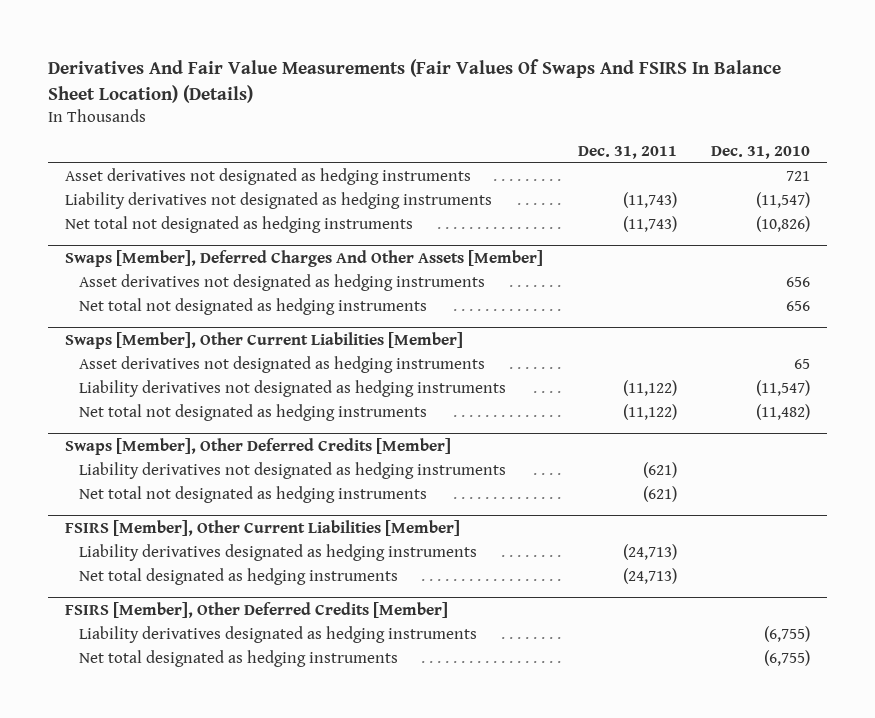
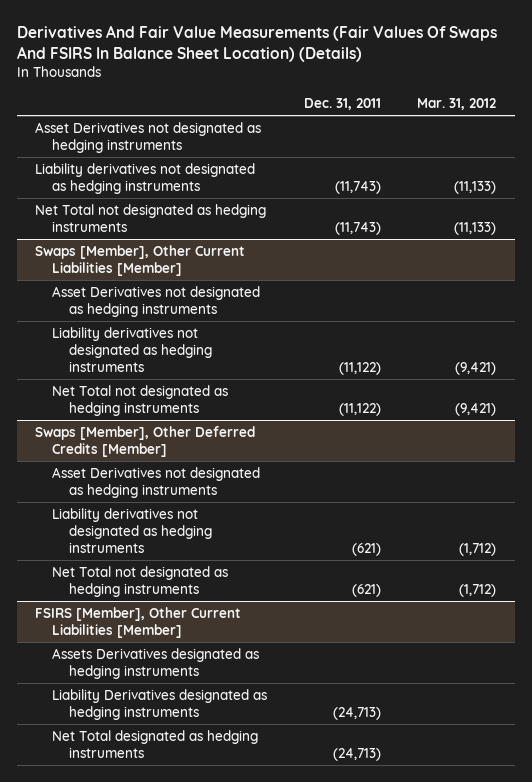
- | Dec. 31, 2011 | Dec. 31, 2010
+ | Dec. 31, 2011 | Mar. 31, 2012
- Asset derivatives not designated as hedging instruments | | 721
+ Asset Derivatives not designated as hedging instruments
- Net total not designated as hedging instruments | (11,743) | (10,826)
- Swaps [Member], Deferred Charges And Other Assets [Member]
- Asset derivatives not designated as hedging instruments | | 656
- Net total not designated as hedging instruments | | 656
+ Net Total not designated as hedging instruments | (11,743) | (11,133)
@ Swaps [Member], Other Current Liabilities [Member]
- Asset derivatives not designated as hedging instruments | | 65
+ Asset Derivatives not designated as hedging instruments
- Net total not designated as hedging instruments | (11,122) | (11,482)
+ Net Total not designated as hedging instruments | (11,122) | (9,421)
@ Swaps [Member], Other Deferred Credits [Member]
+ Asset Derivatives not designated as hedging instruments
- Net total not designated as hedging instruments | (621) |
+ Net Total not designated as hedging instruments | (621) | (1,712)
@ FSIRS [Member], Other Current Liabilities [Member]
- Liability derivatives designated as hedging instruments | (24,713) |
- Net total designated as hedging instruments | (24,713) |
- FSIRS [Member], Other Deferred Credits [Member]
- Liability derivatives designated as hedging instruments | | (6,755)
- Net total designated as hedging instruments | | (6,755)
@ FSIRS [Member], Other Current Liabilities [Member]
+ Assets Derivatives designated as hedging instruments
+ Liability Derivatives designated as hedging instruments | (24,713) |
+ Net Total designated as hedging instruments | (24,713) |

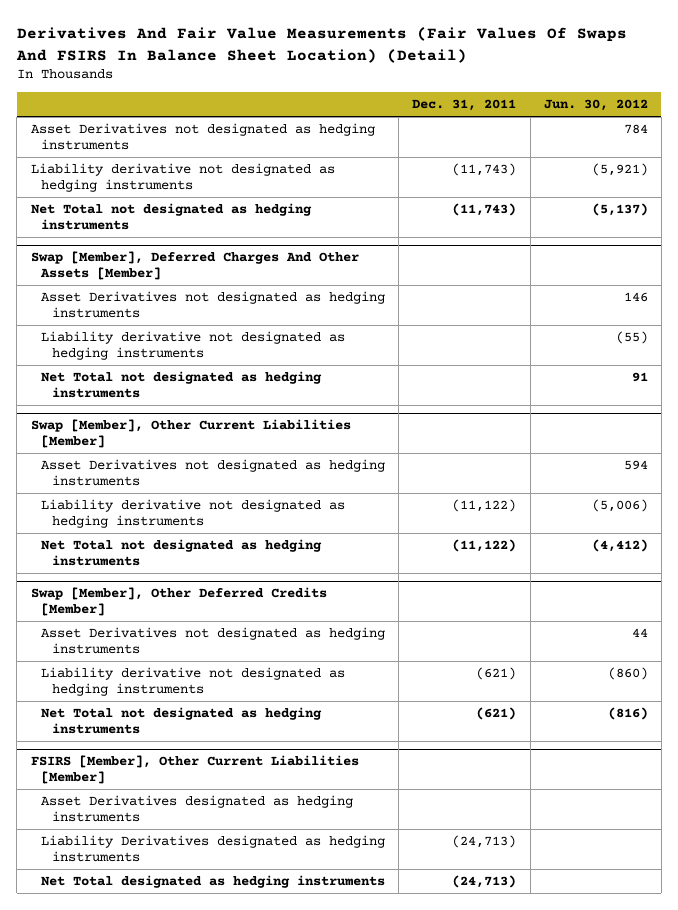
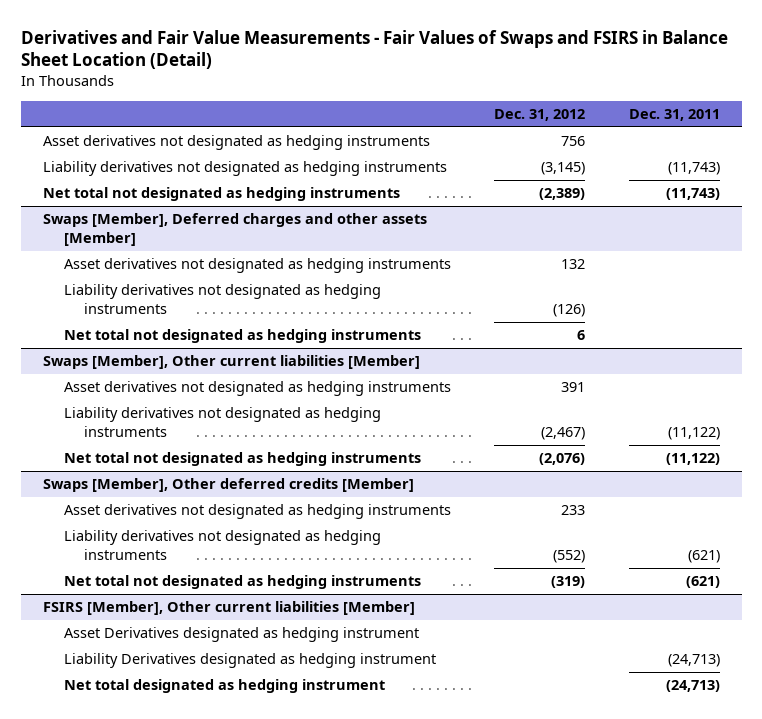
- Derivatives And Fair Value Measurements (Fair Values Of Swaps And FSIRS In Balance Sheet Location) (Detail)
+ Derivatives and Fair Value Measurements - Fair Values of Swaps and FSIRS in Balance Sheet Location (Detail)
- | Dec. 31, 2011 | Jun. 30, 2012
+ | Dec. 31, 2012 | Dec. 31, 2011
- Asset Derivatives not designated as hedging instruments | | 784
- Liability derivative not designated as hedging instruments | (11,743) | (5,921)
- Net Total not designated as hedging instruments | (11,743) | (5,137)
- Swap [Member], Deferred Charges And Other Assets [Member]
- Asset Derivatives not designated as hedging instruments | | 146
- Liability derivative not designated as hedging instruments | | (55)
- Net Total not designated as hedging instruments | | 91
- Swap [Member], Other Current Liabilities [Member]
- Asset Derivatives not designated as hedging instruments | | 594
- Liability derivative not designated as hedging instruments | (11,122) | (5,006)
- Net Total not designated as hedging instruments | (11,122) | (4,412)
- Swap [Member], Other Deferred Credits [Member]
- Asset Derivatives not designated as hedging instruments | | 44
- Liability derivative not designated as hedging instruments | (621) | (860)
- Net Total not designated as hedging instruments | (621) | (816)
- FSIRS [Member], Other Current Liabilities [Member]
- Asset Derivatives designated as hedging instruments
- Liability Derivatives designated as hedging instruments | (24,713) |
- Net Total designated as hedging instruments | (24,713) |
+ Asset derivatives not designated as hedging instruments | 756 |
+ Liability derivatives not designated as hedging instruments | (3,145) | (11,743)
+ Net total not designated as hedging instruments | (2,389) | (11,743)
+ Swaps [Member], Deferred charges and other assets [Member]
+ Asset derivatives not designated as hedging instruments | 132 |
+ Liability derivatives not designated as hedging instruments | (126) |
+ Net total not designated as hedging instruments | 6 |
+ Swaps [Member], Other current liabilities [Member]
+ Asset derivatives not designated as hedging instruments | 391 |
+ Liability derivatives not designated as hedging instruments | (2,467) | (11,122)
+ Net total not designated as hedging instruments | (2,076) | (11,122)
+ Swaps [Member], Other deferred credits [Member]
+ Asset derivatives not designated as hedging instruments | 233 |
+ Liability derivatives not designated as hedging instruments | (552) | (621)
+ Net total not designated as hedging instruments | (319) | (621)
+ FSIRS [Member], Other current liabilities [Member]
+ Asset Derivatives designated as hedging instrument
+ Liability Derivatives designated as hedging instrument | | (24,713)
+ Net total designated as hedging instrument | | (24,713)

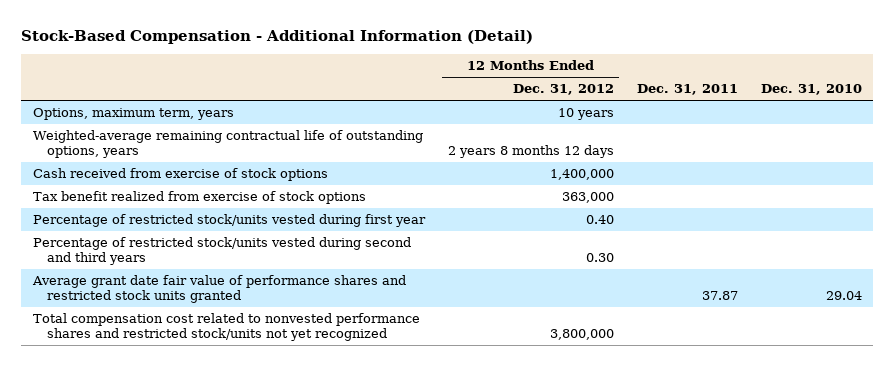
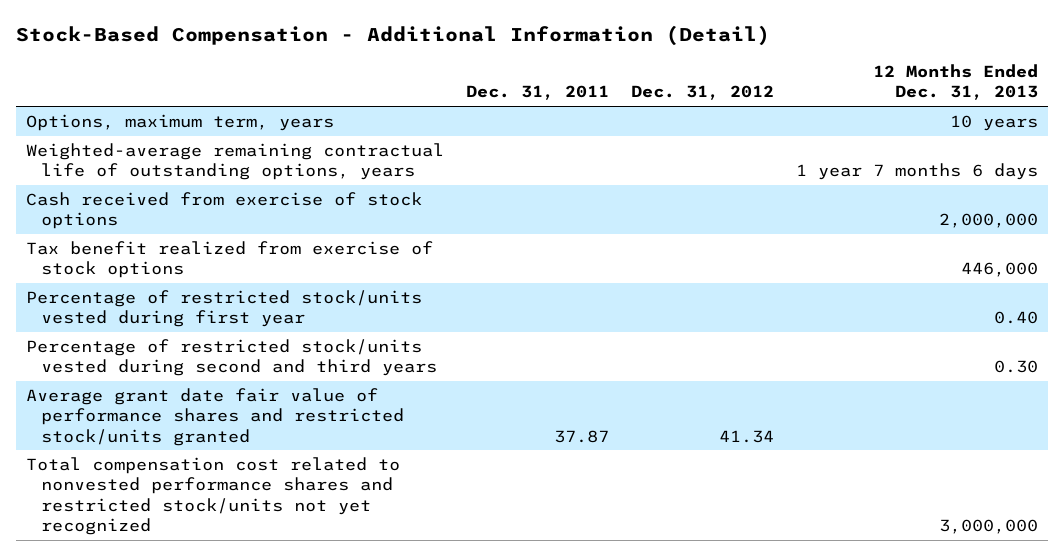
- | 12 Months Ended Dec. 31, 2012 | Dec. 31, 2011 | Dec. 31, 2010
+ | Dec. 31, 2011 | Dec. 31, 2012 | 12 Months Ended Dec. 31, 2013
- Average grant date fair value of performance shares and restricted stock units granted | | 37.87 | 29.04
+ Average grant date fair value of performance shares and restricted stock/units granted | 37.87 | 41.34 |

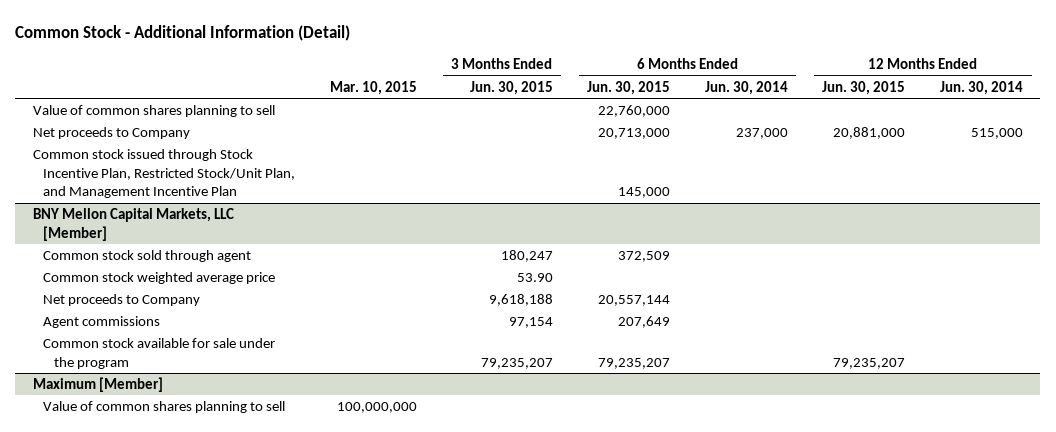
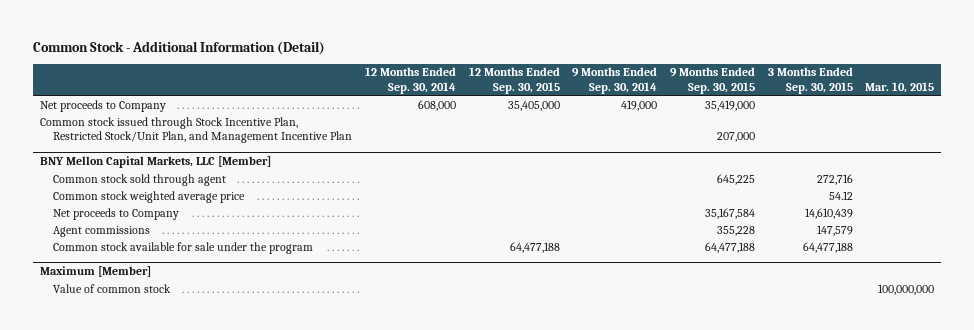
- | Mar. 10, 2015 | 3 Months Ended Jun. 30, 2015 | 6 Months Ended Jun. 30, 2015 | 6 Months Ended Jun. 30, 2014 | 12 Months Ended Jun. 30, 2015 | 12 Months Ended Jun. 30, 2014
+ | 12 Months Ended Sep. 30, 2014 | 12 Months Ended Sep. 30, 2015 | 9 Months Ended Sep. 30, 2014 | 9 Months Ended Sep. 30, 2015 | 3 Months Ended Sep. 30, 2015 | Mar. 10, 2015
- Value of common shares planning to sell | | | 22,760,000 | | |
@ Maximum [Member]
- Value of common shares planning to sell | 100,000,000 | | | | |
+ Value of common stock | | | | | | 100,000,000

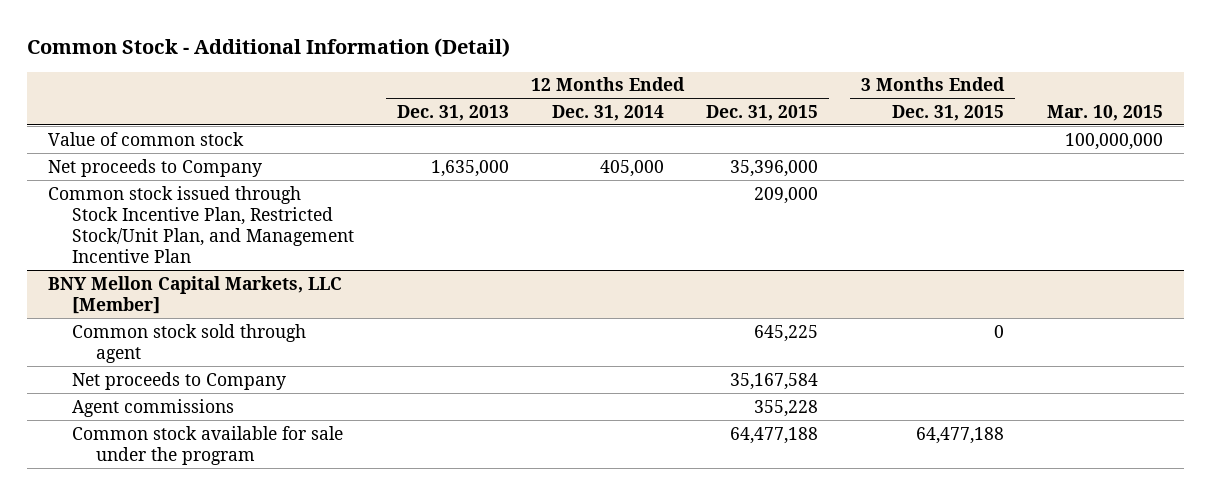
- | 12 Months Ended Sep. 30, 2014 | 12 Months Ended Sep. 30, 2015 | 9 Months Ended Sep. 30, 2014 | 9 Months Ended Sep. 30, 2015 | 3 Months Ended Sep. 30, 2015 | Mar. 10, 2015
+ | 12 Months Ended Dec. 31, 2013 | 12 Months Ended Dec. 31, 2014 | 12 Months Ended Dec. 31, 2015 | 3 Months Ended Dec. 31, 2015 | Mar. 10, 2015
+ Value of common stock | | | | | 100,000,000
@ BNY Mellon Capital Markets, LLC [Member]
- Common stock weighted average price | | | | | 54.12 |
- Maximum [Member]
- Value of common stock | | | | | | 100,000,000

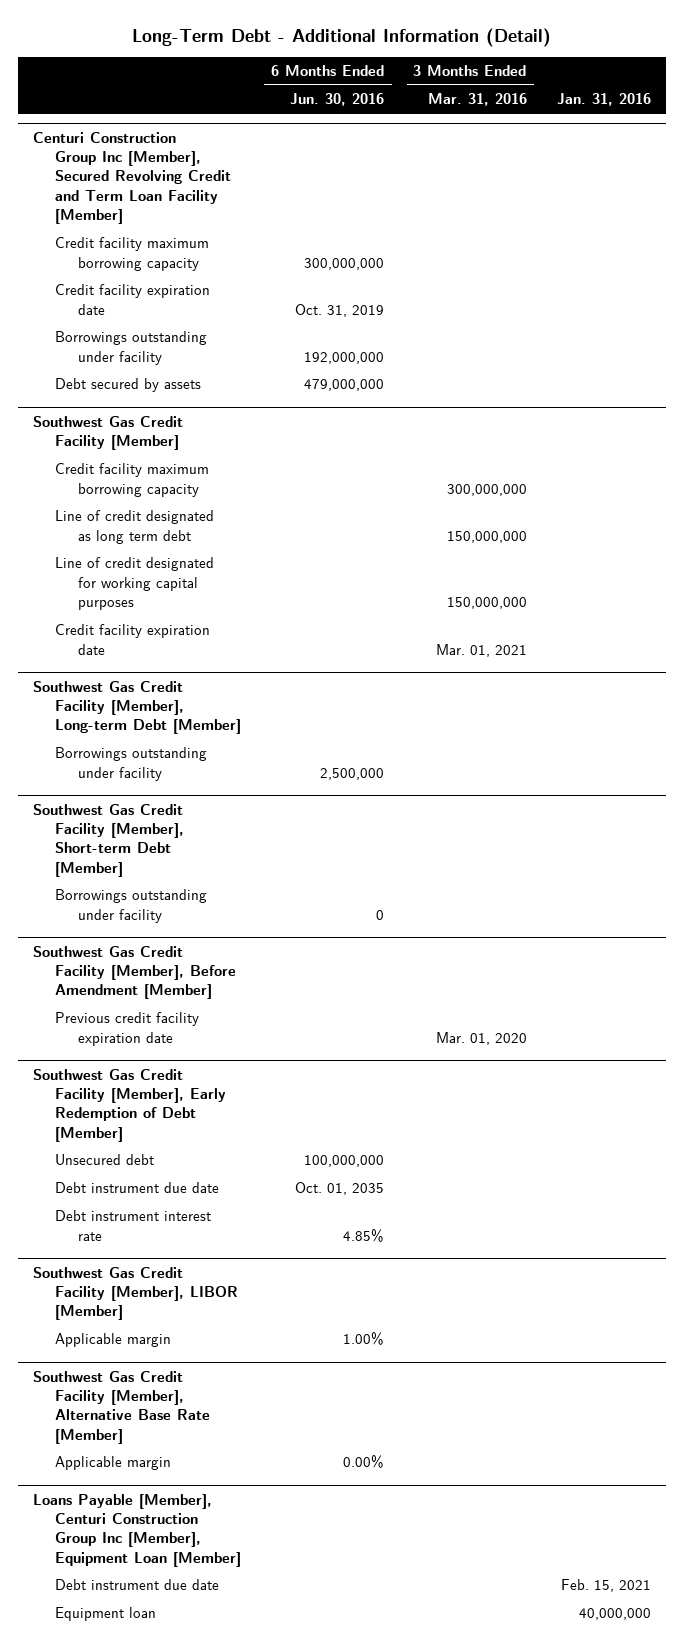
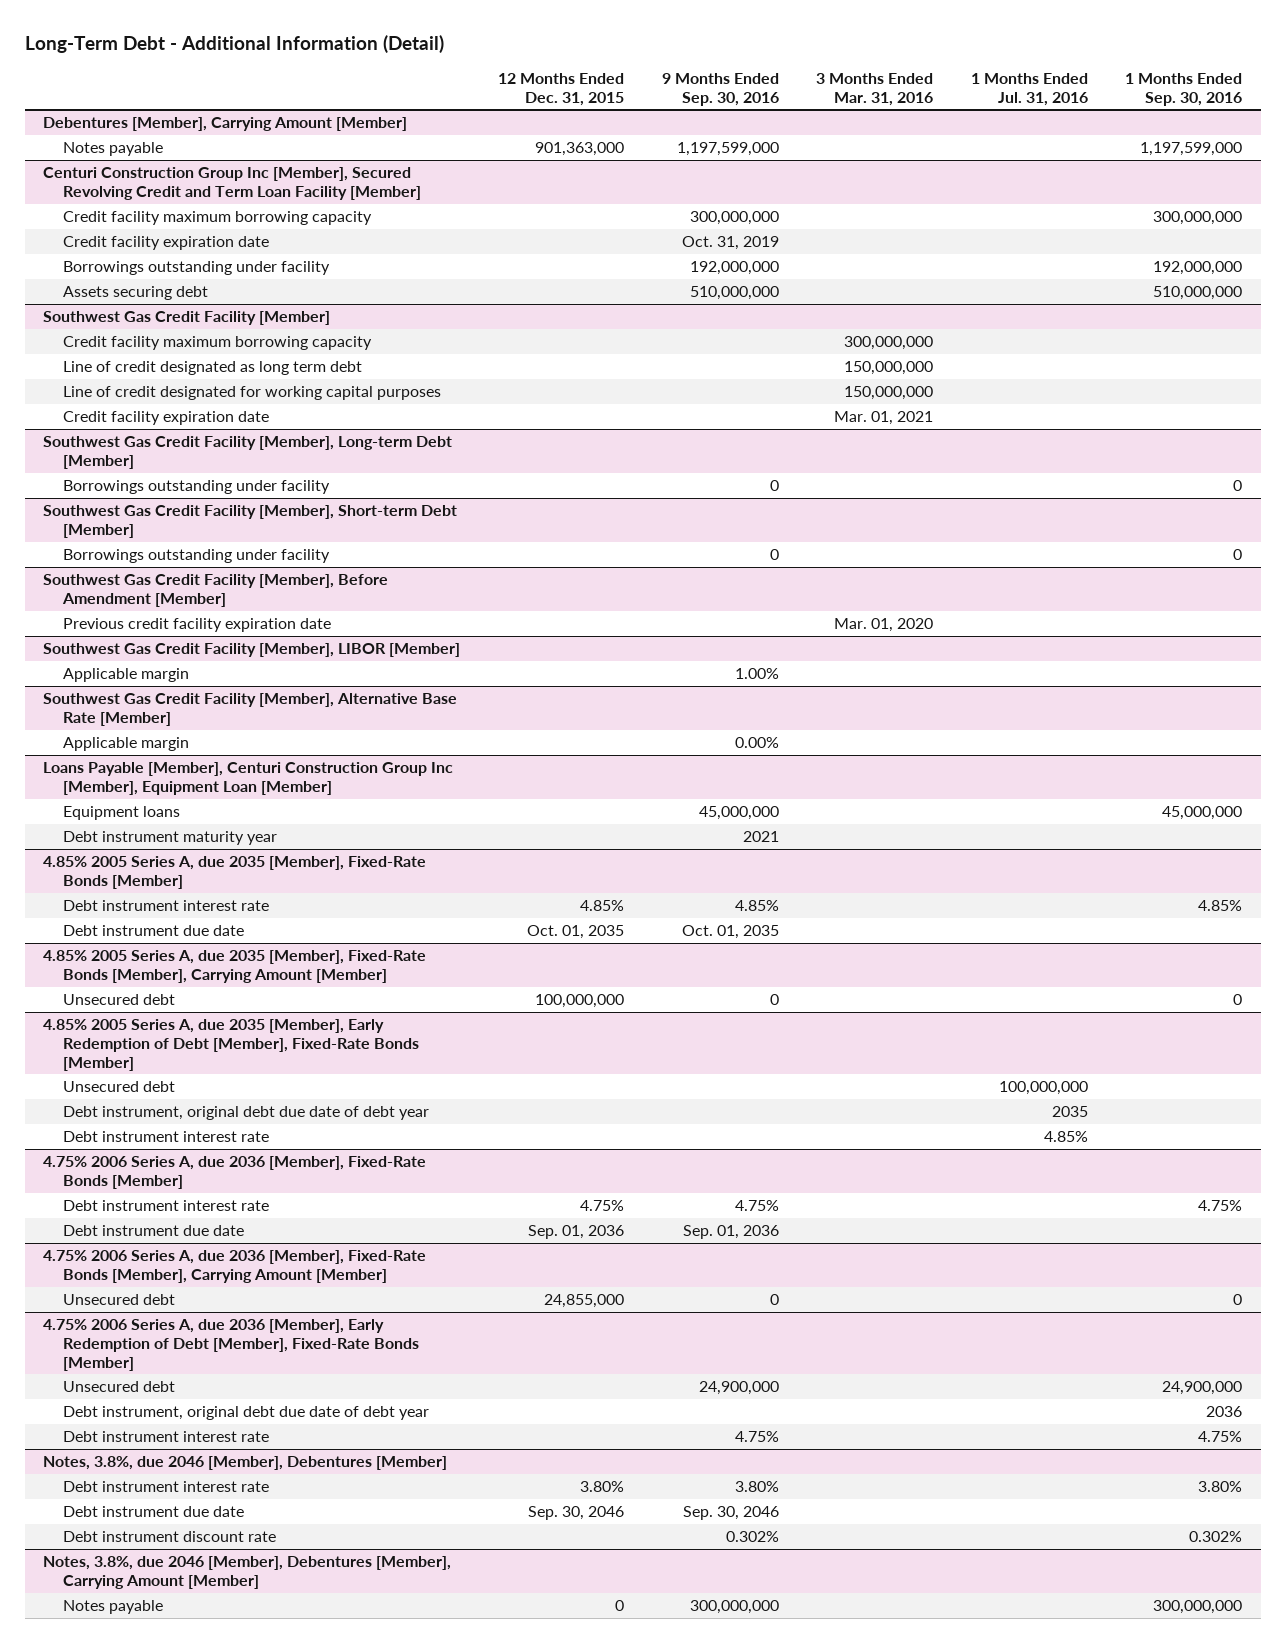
- | 6 Months Ended Jun. 30, 2016 | 3 Months Ended Mar. 31, 2016 | Jan. 31, 2016
+ | 12 Months Ended Dec. 31, 2015 | 9 Months Ended Sep. 30, 2016 | 3 Months Ended Mar. 31, 2016 | 1 Months Ended Jul. 31, 2016 | 1 Months Ended Sep. 30, 2016
+ Debentures [Member], Carrying Amount [Member]
+ Notes payable | 901,363,000 | 1,197,599,000 | | | 1,197,599,000
@ Centuri Construction Group Inc [Member], Secured Revolving Credit and Term Loan Facility [Member]
- Debt secured by assets | 479,000,000 | |
+ Assets securing debt | | 510,000,000 | | | 510,000,000
- Southwest Gas Credit Facility [Member], Early Redemption of Debt [Member]
- Unsecured debt | 100,000,000 | |
- Debt instrument due date | Oct. 01, 2035 | |
- Debt instrument interest rate | 4.85% | |
@ Loans Payable [Member], Centuri Construction Group Inc [Member], Equipment Loan [Member]
- Debt instrument due date | | | Feb. 15, 2021
- Equipment loan | | | 40,000,000
+ Equipment loans | | 45,000,000 | | | 45,000,000
+ Debt instrument maturity year | | 2021 | | |
+ 4.85% 2005 Series A, due 2035 [Member], Fixed-Rate Bonds [Member]
+ Debt instrument interest rate | 4.85% | 4.85% | | | 4.85%
+ Debt instrument due date | Oct. 01, 2035 | Oct. 01, 2035 | | |
+ 4.85% 2005 Series A, due 2035 [Member], Fixed-Rate Bonds [Member], Carrying Amount [Member]
+ Unsecured debt | 100,000,000 | 0 | | | 0
+ 4.85% 2005 Series A, due 2035 [Member], Early Redemption of Debt [Member], Fixed-Rate Bonds [Member]
+ Unsecured debt | | | | 100,000,000 |
+ Debt instrument, original debt due date of debt year | | | | 2035 |
+ Debt instrument interest rate | | | | 4.85% |
+ 4.75% 2006 Series A, due 2036 [Member], Fixed-Rate Bonds [Member]
+ Debt instrument interest rate | 4.75% | 4.75% | | | 4.75%
+ Debt instrument due date | Sep. 01, 2036 | Sep. 01, 2036 | | |
+ 4.75% 2006 Series A, due 2036 [Member], Fixed-Rate Bonds [Member], Carrying Amount [Member]
+ Unsecured debt | 24,855,000 | 0 | | | 0
+ 4.75% 2006 Series A, due 2036 [Member], Early Redemption of Debt [Member], Fixed-Rate Bonds [Member]
+ Unsecured debt | | 24,900,000 | | | 24,900,000
+ Debt instrument, original debt due date of debt year | | | | | 2036
+ Debt instrument interest rate | | 4.75% | | | 4.75%
+ Notes, 3.8%, due 2046 [Member], Debentures [Member]
+ Debt instrument interest rate | 3.80% | 3.80% | | | 3.80%
+ Debt instrument due date | Sep. 30, 2046 | Sep. 30, 2046 | | |
+ Debt instrument discount rate | | 0.302% | | | 0.302%
+ Notes, 3.8%, due 2046 [Member], Debentures [Member], Carrying Amount [Member]
+ Notes payable | 0 | 300,000,000 | | | 300,000,000

